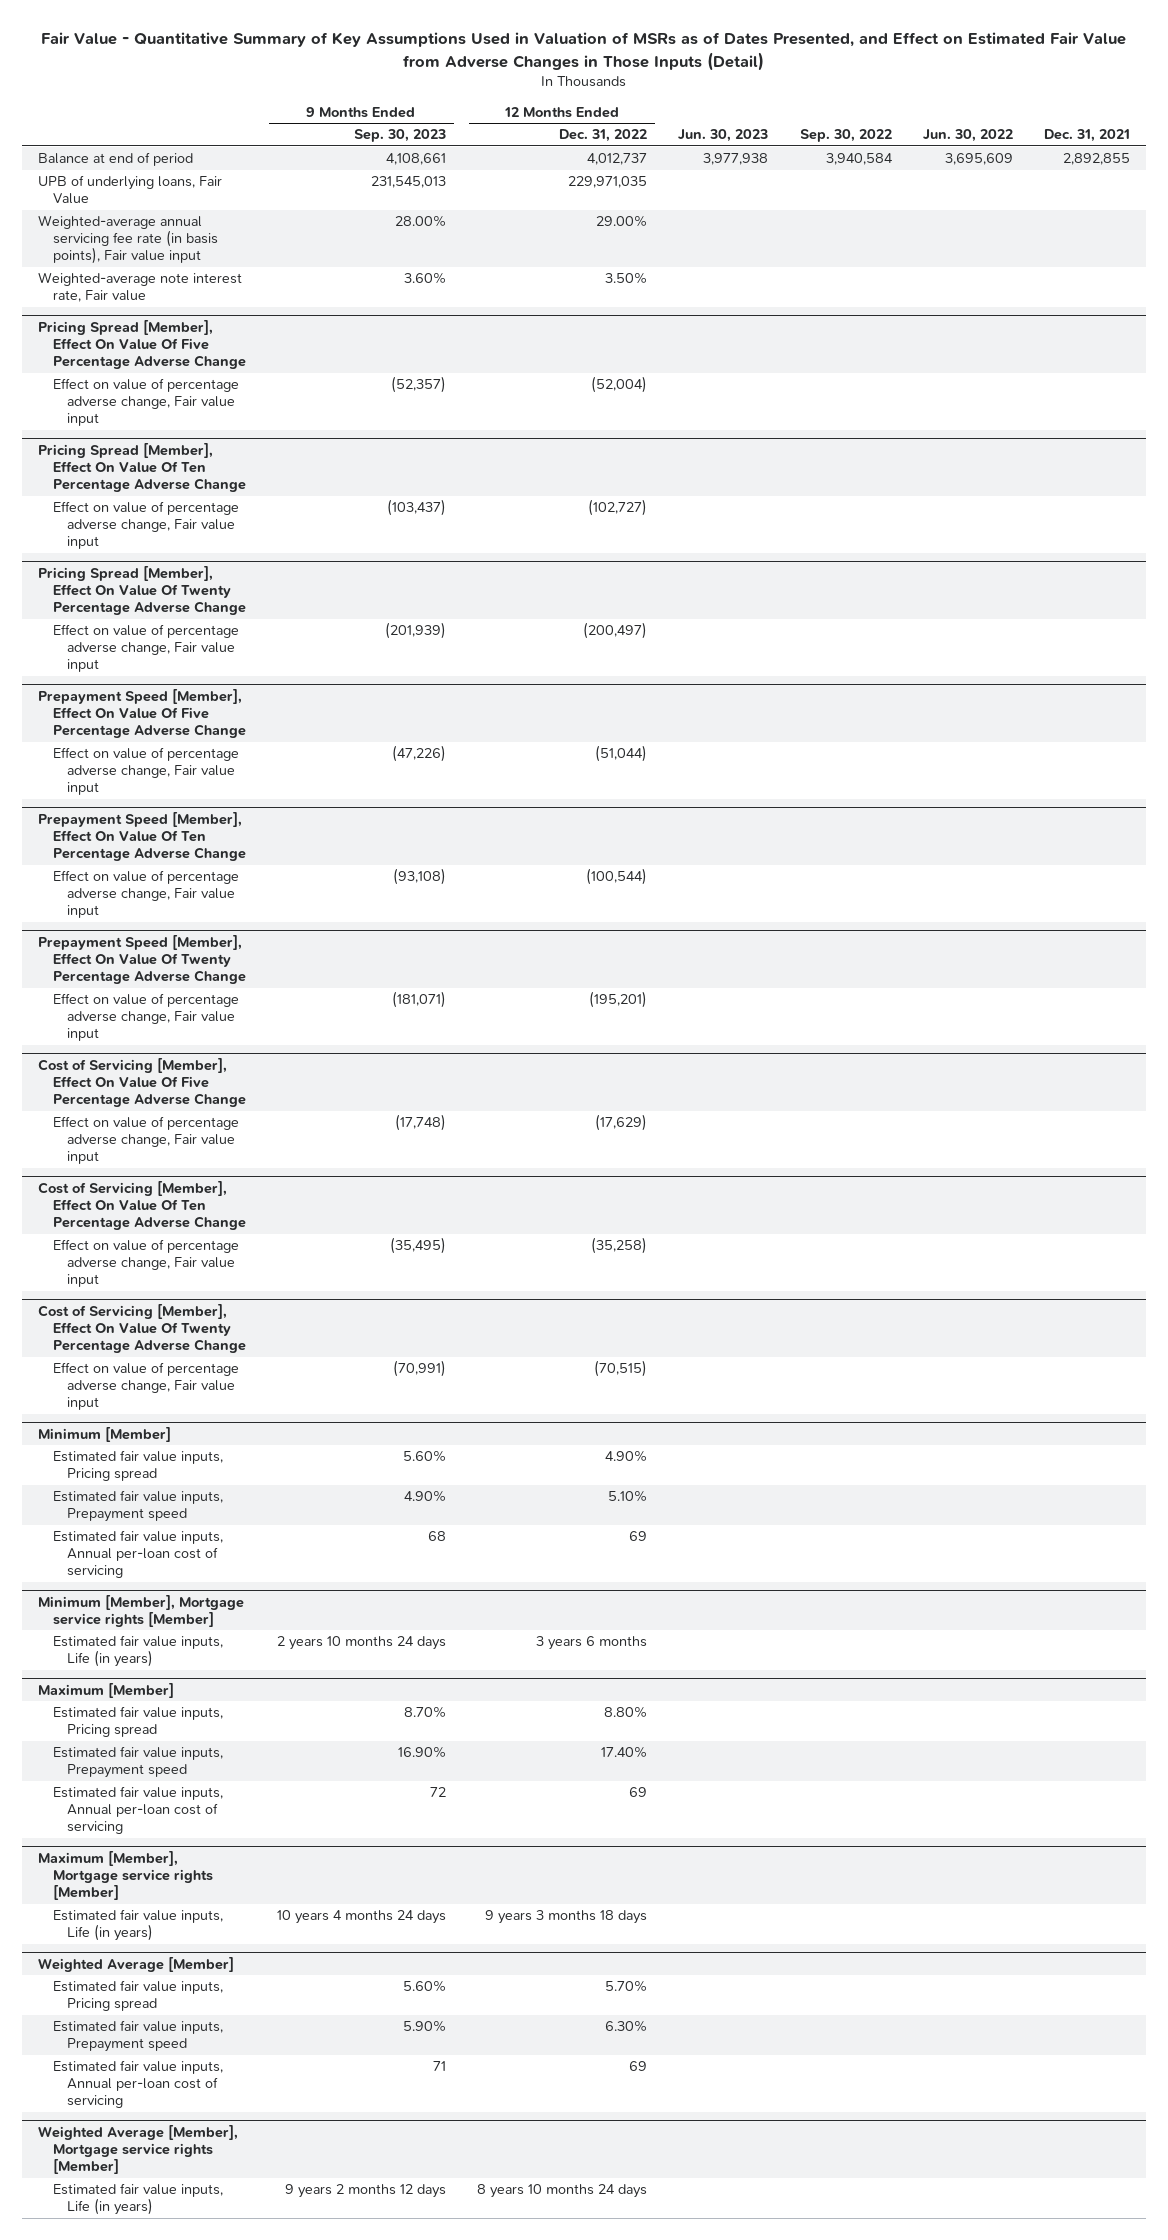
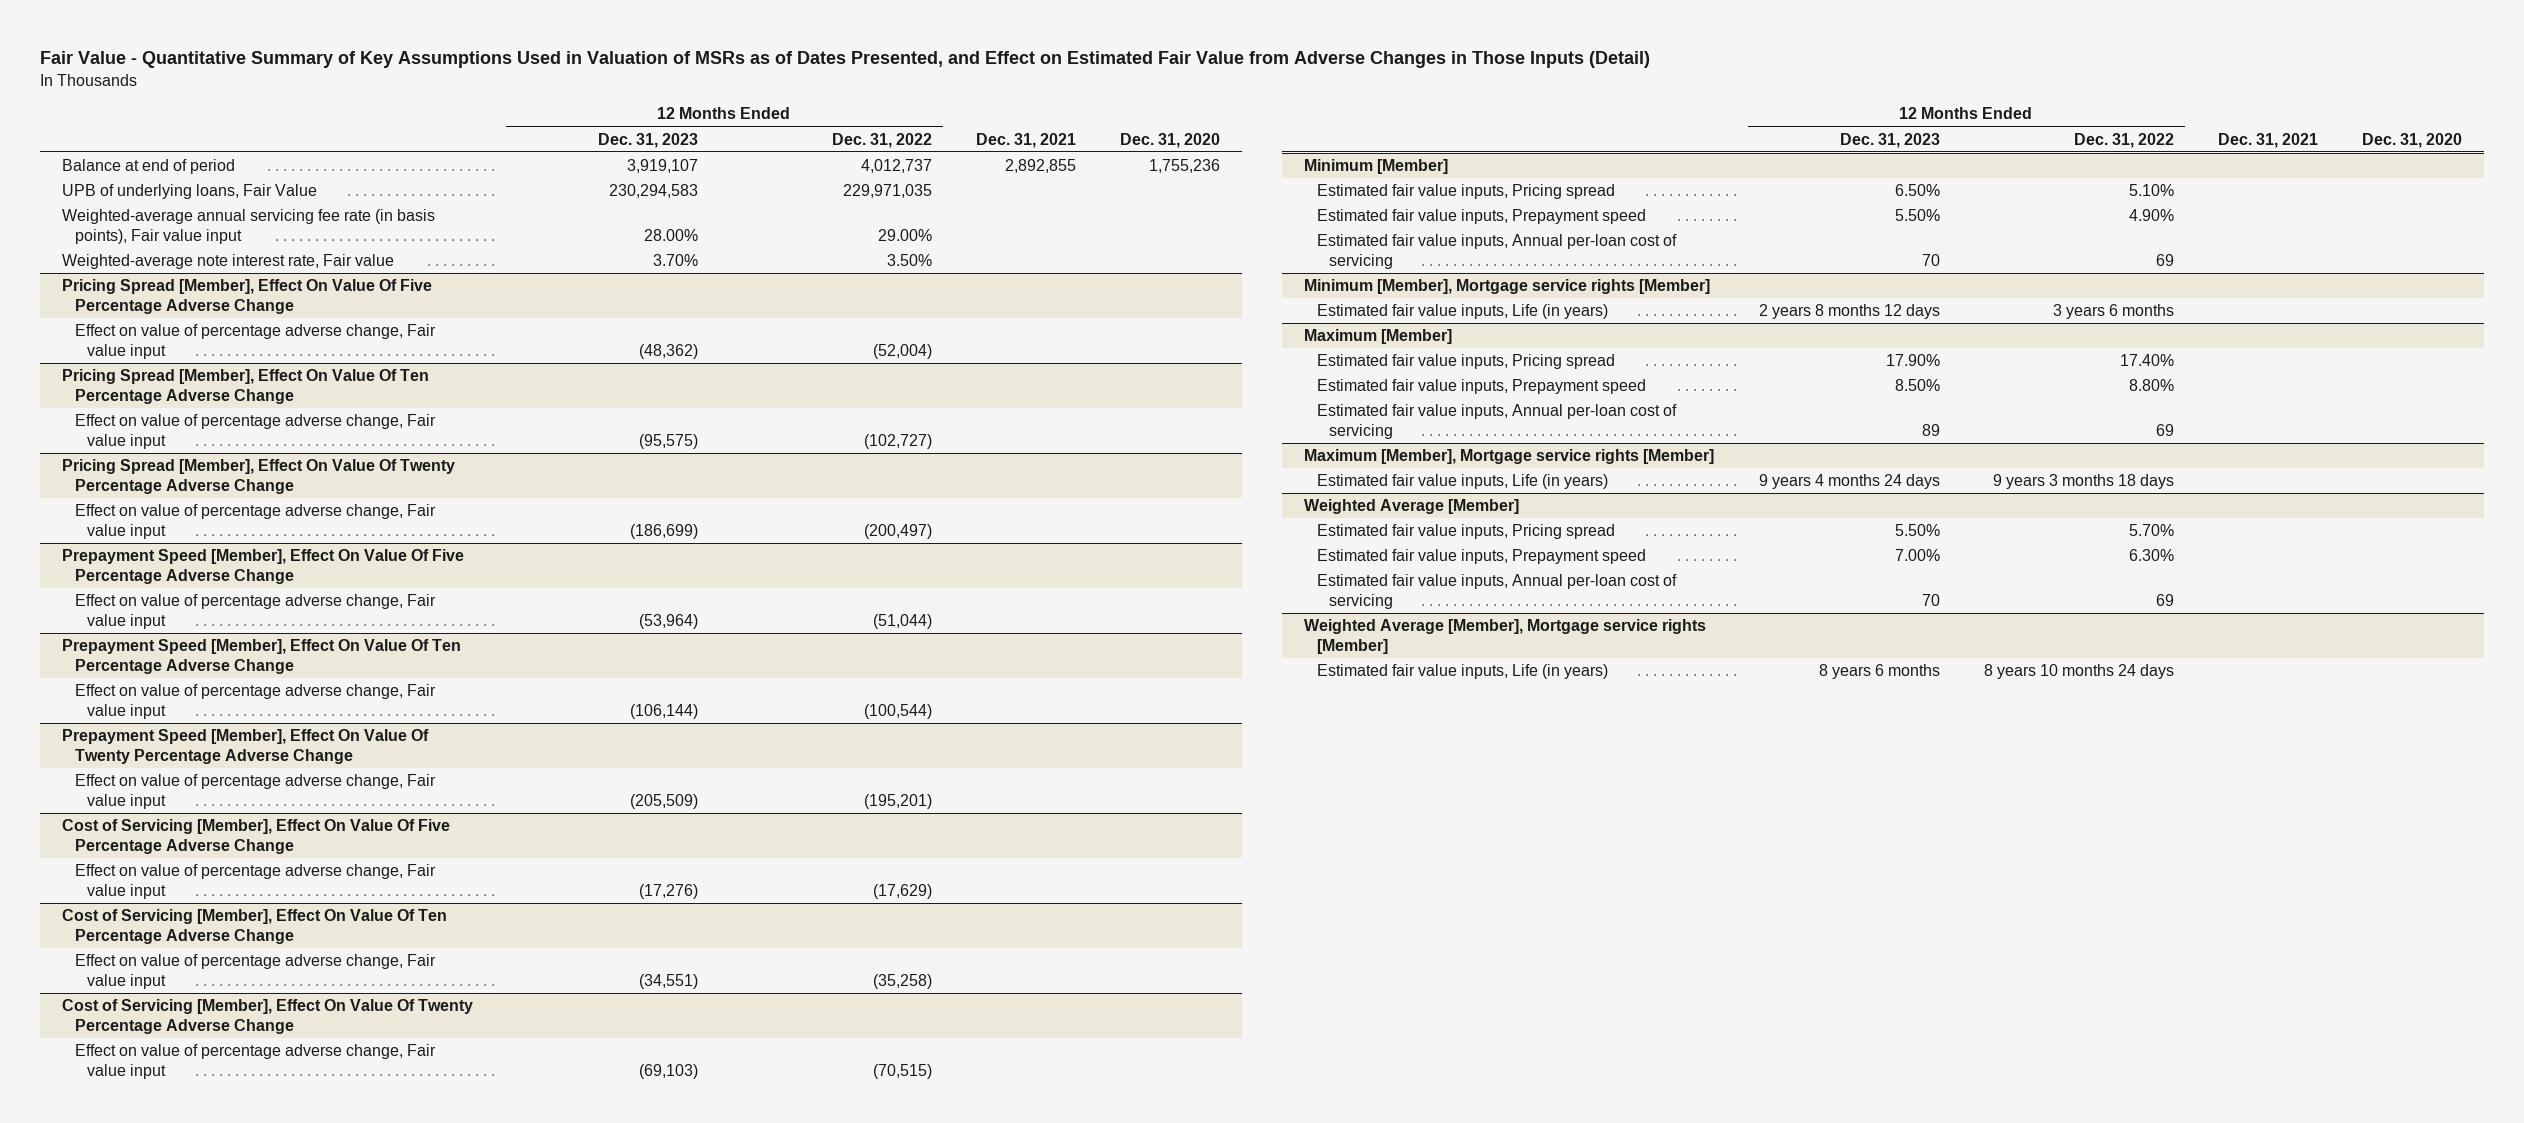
- | 9 Months Ended Sep. 30, 2023 | 12 Months Ended Dec. 31, 2022 | Jun. 30, 2023 | Sep. 30, 2022 | Jun. 30, 2022 | Dec. 31, 2021
+ | 12 Months Ended Dec. 31, 2023 | 12 Months Ended Dec. 31, 2022 | Dec. 31, 2021 | Dec. 31, 2020
@ Minimum [Member]
- Estimated fair value inputs, Pricing spread | 5.60% | 4.90% | | | |
- Estimated fair value inputs, Prepayment speed | 4.90% | 5.10% | | | |
+ Estimated fair value inputs, Pricing spread | 6.50% | 5.10% | |
+ Estimated fair value inputs, Prepayment speed | 5.50% | 4.90% | |
@ Maximum [Member]
- Estimated fair value inputs, Pricing spread | 8.70% | 8.80% | | | |
- Estimated fair value inputs, Prepayment speed | 16.90% | 17.40% | | | |
+ Estimated fair value inputs, Pricing spread | 17.90% | 17.40% | |
+ Estimated fair value inputs, Prepayment speed | 8.50% | 8.80% | |

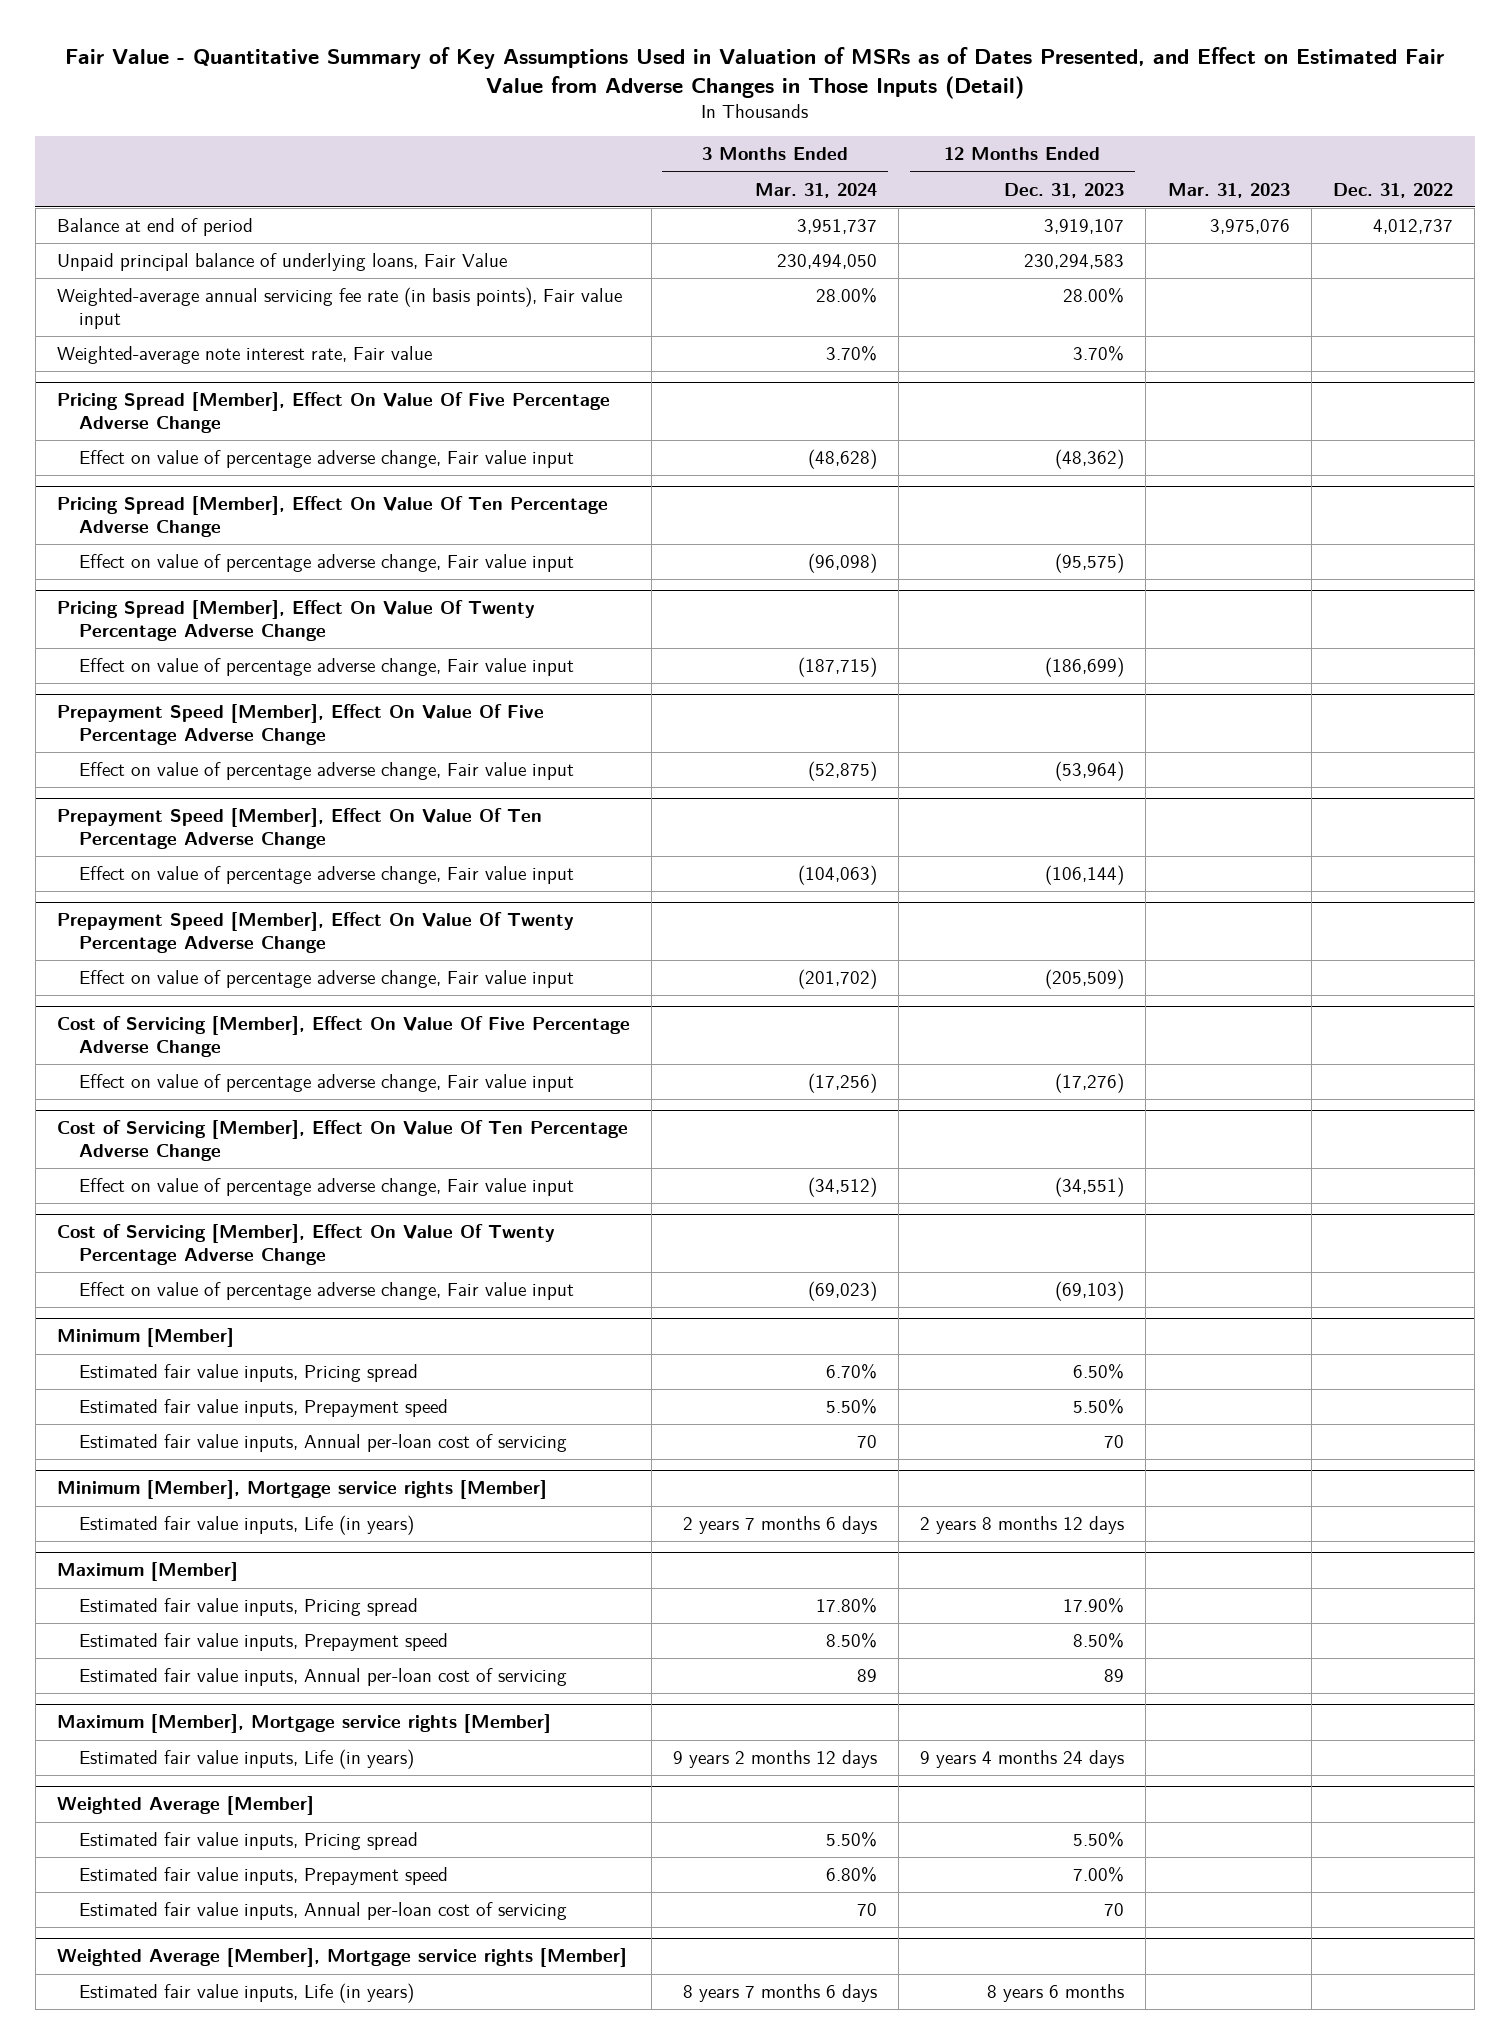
- | 12 Months Ended Dec. 31, 2023 | 12 Months Ended Dec. 31, 2022 | Dec. 31, 2021 | Dec. 31, 2020
+ | 3 Months Ended Mar. 31, 2024 | 12 Months Ended Dec. 31, 2023 | Mar. 31, 2023 | Dec. 31, 2022
- UPB of underlying loans, Fair Value | 230,294,583 | 229,971,035 | |
+ Unpaid principal balance of underlying loans, Fair Value | 230,494,050 | 230,294,583 | |

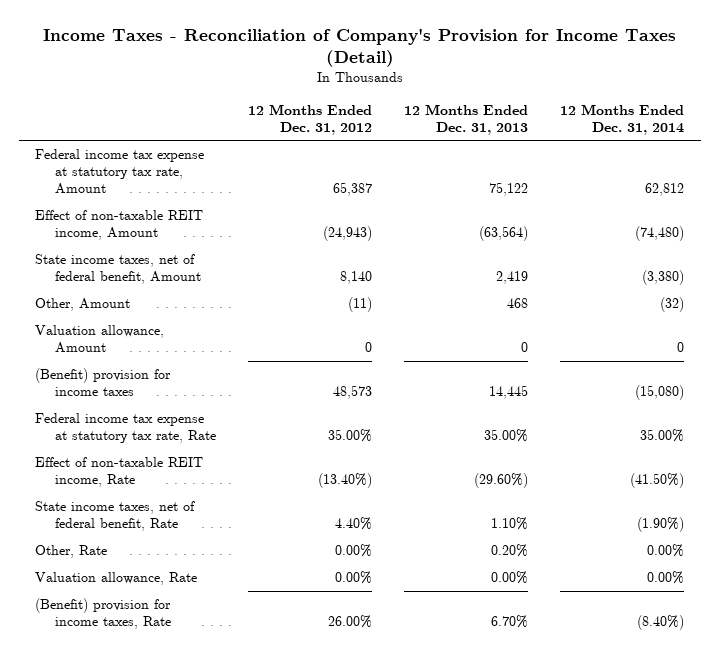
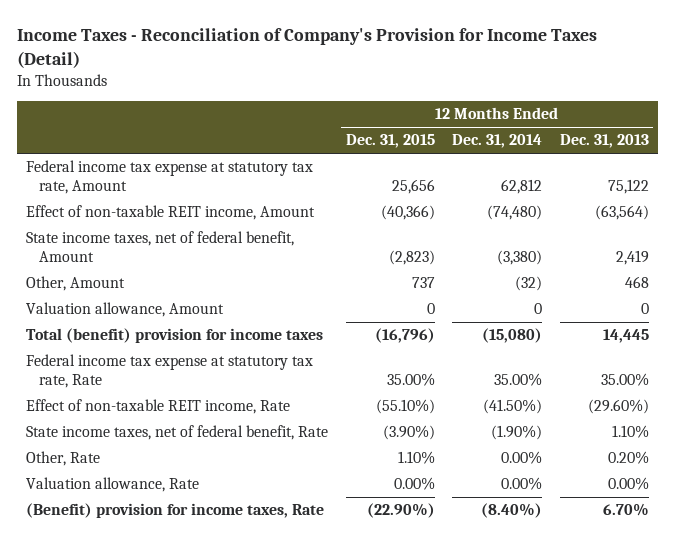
- | 12 Months Ended Dec. 31, 2012 | 12 Months Ended Dec. 31, 2013 | 12 Months Ended Dec. 31, 2014
+ | 12 Months Ended Dec. 31, 2015 | 12 Months Ended Dec. 31, 2014 | 12 Months Ended Dec. 31, 2013
- (Benefit) provision for income taxes | 48,573 | 14,445 | (15,080)
+ Total (benefit) provision for income taxes | (16,796) | (15,080) | 14,445

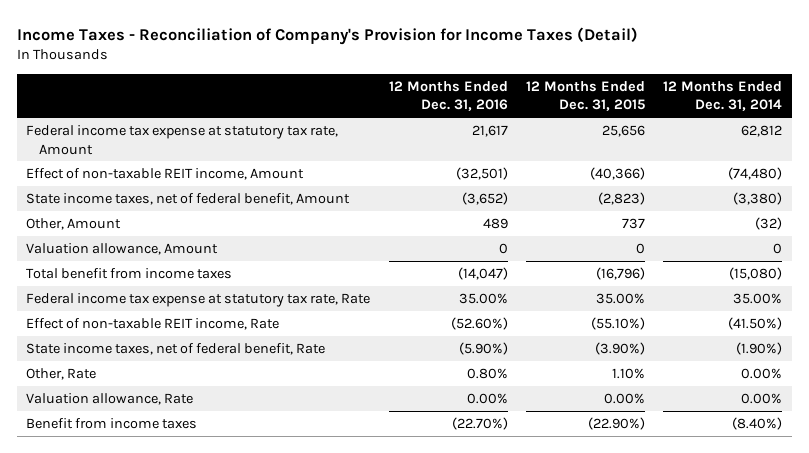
- | 12 Months Ended Dec. 31, 2015 | 12 Months Ended Dec. 31, 2014 | 12 Months Ended Dec. 31, 2013
+ | 12 Months Ended Dec. 31, 2016 | 12 Months Ended Dec. 31, 2015 | 12 Months Ended Dec. 31, 2014
- Total (benefit) provision for income taxes | (16,796) | (15,080) | 14,445
+ Total benefit from income taxes | (14,047) | (16,796) | (15,080)
- (Benefit) provision for income taxes, Rate | (22.90%) | (8.40%) | 6.70%
+ Benefit from income taxes | (22.70%) | (22.90%) | (8.40%)

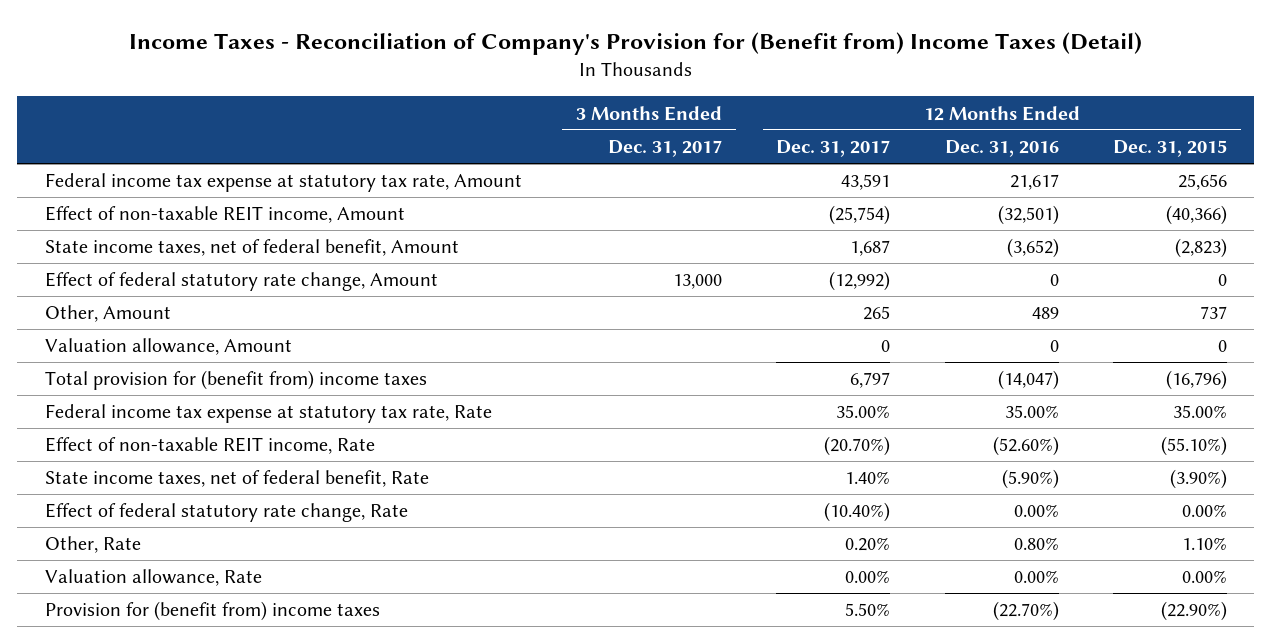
- Income Taxes - Reconciliation of Company's Provision for Income Taxes (Detail)
+ Income Taxes - Reconciliation of Company's Provision for (Benefit from) Income Taxes (Detail)
- | 12 Months Ended Dec. 31, 2016 | 12 Months Ended Dec. 31, 2015 | 12 Months Ended Dec. 31, 2014
+ | 3 Months Ended Dec. 31, 2017 | 12 Months Ended Dec. 31, 2017 | 12 Months Ended Dec. 31, 2016 | 12 Months Ended Dec. 31, 2015
+ Effect of federal statutory rate change, Amount | 13,000 | (12,992) | 0 | 0
- Total benefit from income taxes | (14,047) | (16,796) | (15,080)
+ Total provision for (benefit from) income taxes | | 6,797 | (14,047) | (16,796)
+ Effect of federal statutory rate change, Rate | | (10.40%) | 0.00% | 0.00%
- Benefit from income taxes | (22.70%) | (22.90%) | (8.40%)
+ Provision for (benefit from) income taxes | | 5.50% | (22.70%) | (22.90%)

